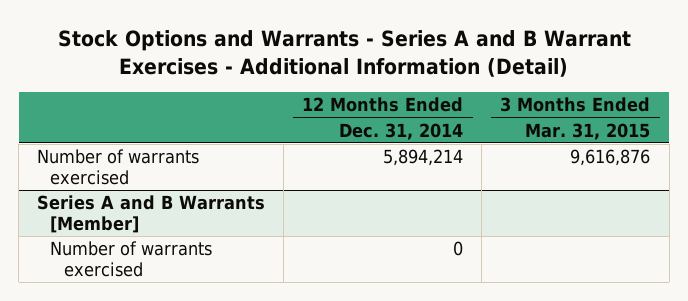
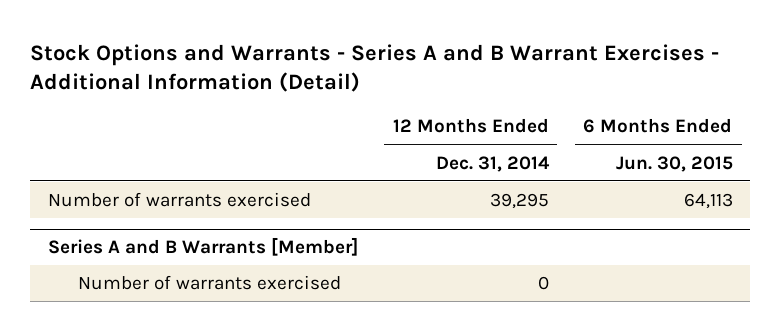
- | 12 Months Ended Dec. 31, 2014 | 3 Months Ended Mar. 31, 2015
+ | 12 Months Ended Dec. 31, 2014 | 6 Months Ended Jun. 30, 2015
- Number of warrants exercised | 5,894,214 | 9,616,876
+ Number of warrants exercised | 39,295 | 64,113

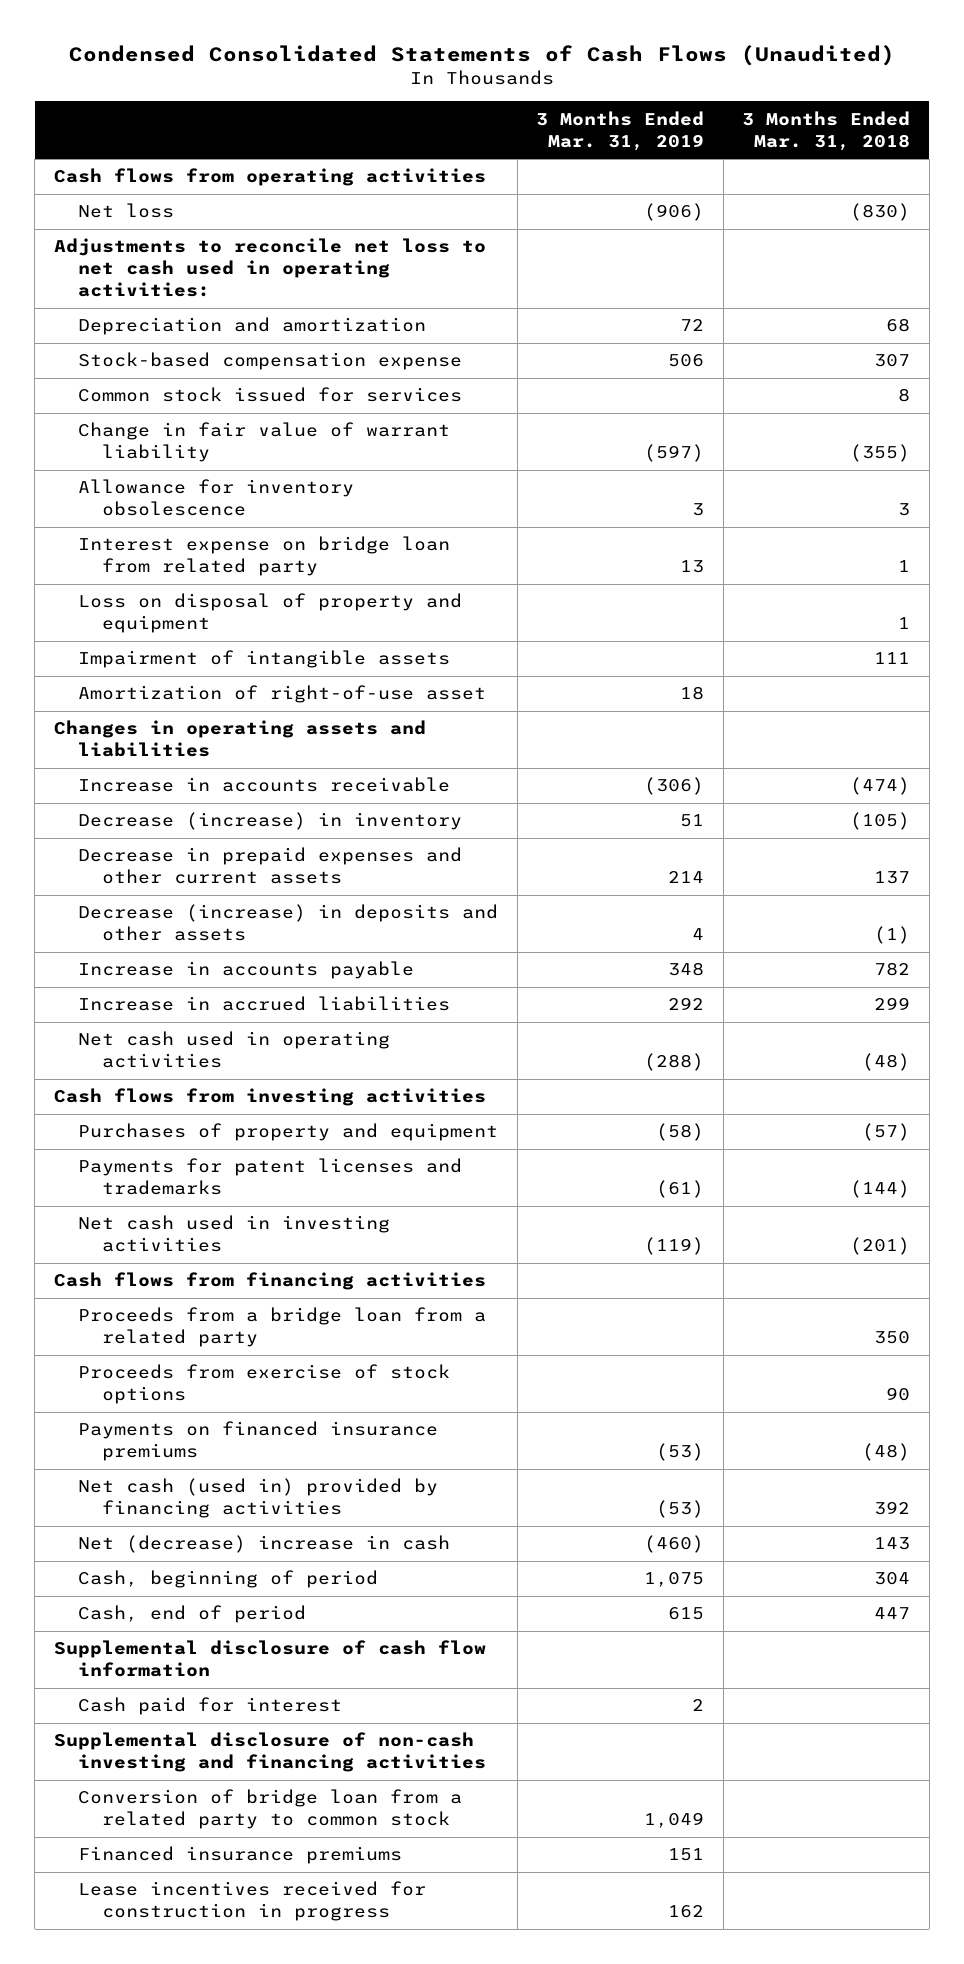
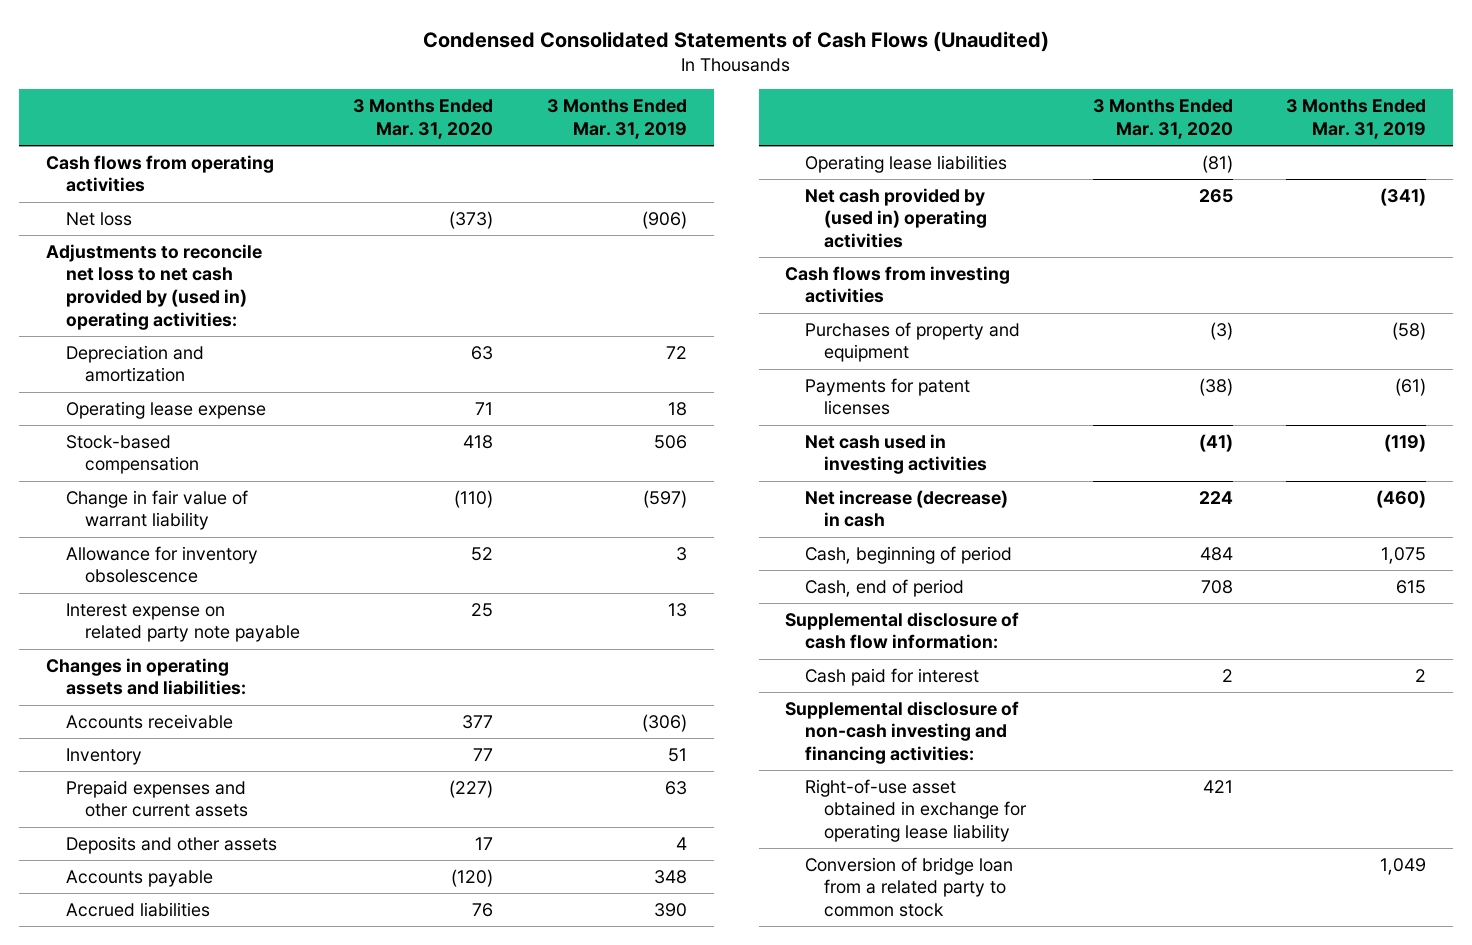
- | 3 Months Ended Mar. 31, 2019 | 3 Months Ended Mar. 31, 2018
+ | 3 Months Ended Mar. 31, 2020 | 3 Months Ended Mar. 31, 2019
- Adjustments to reconcile net loss to net cash used in operating activities:
+ Adjustments to reconcile net loss to net cash provided by (used in) operating activities:
- Stock-based compensation expense | 506 | 307
- Common stock issued for services | | 8
+ Operating lease expense | 71 | 18
+ Stock-based compensation | 418 | 506
- Interest expense on bridge loan from related party | 13 | 1
- Loss on disposal of property and equipment | | 1
- Impairment of intangible assets | | 111
- Amortization of right-of-use asset | 18 |
- Changes in operating assets and liabilities
- Increase in accounts receivable | (306) | (474)
- Decrease (increase) in inventory | 51 | (105)
- Decrease in prepaid expenses and other current assets | 214 | 137
- Decrease (increase) in deposits and other assets | 4 | (1)
- Increase in accounts payable | 348 | 782
- Increase in accrued liabilities | 292 | 299
- Net cash used in operating activities | (288) | (48)
+ Interest expense on related party note payable | 25 | 13
+ Changes in operating assets and liabilities:
+ Accounts receivable | 377 | (306)
+ Inventory | 77 | 51
+ Prepaid expenses and other current assets | (227) | 63
+ Deposits and other assets | 17 | 4
+ Accounts payable | (120) | 348
+ Accrued liabilities | 76 | 390
+ Operating lease liabilities | (81) |
+ Net cash provided by (used in) operating activities | 265 | (341)
- Payments for patent licenses and trademarks | (61) | (144)
+ Payments for patent licenses | (38) | (61)
- Cash flows from financing activities
- Proceeds from a bridge loan from a related party | | 350
- Proceeds from exercise of stock options | | 90
- Payments on financed insurance premiums | (53) | (48)
- Net cash (used in) provided by financing activities | (53) | 392
- Net (decrease) increase in cash | (460) | 143
+ Net increase (decrease) in cash | 224 | (460)
- Supplemental disclosure of cash flow information
+ Supplemental disclosure of cash flow information:
- Supplemental disclosure of non-cash investing and financing activities
+ Supplemental disclosure of non-cash investing and financing activities:
+ Right-of-use asset obtained in exchange for operating lease liability | 421 |
- Financed insurance premiums | 151 |
- Lease incentives received for construction in progress | 162 |

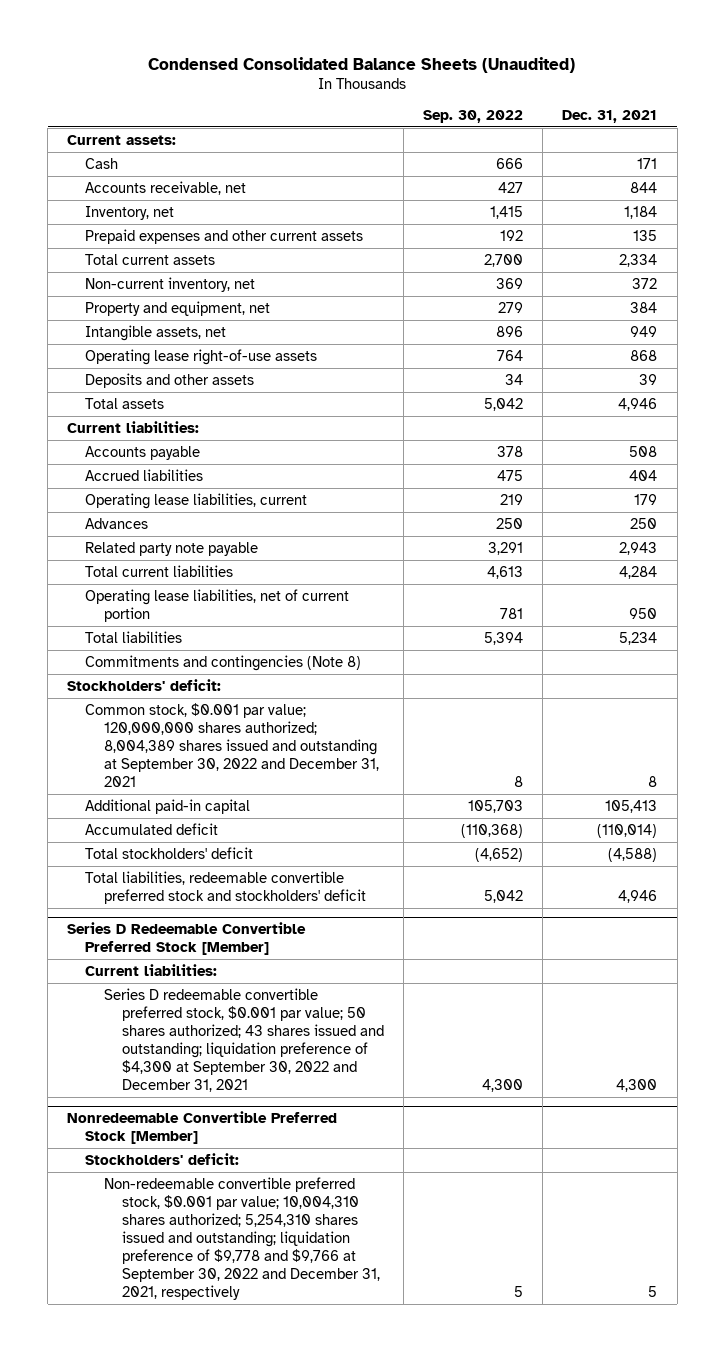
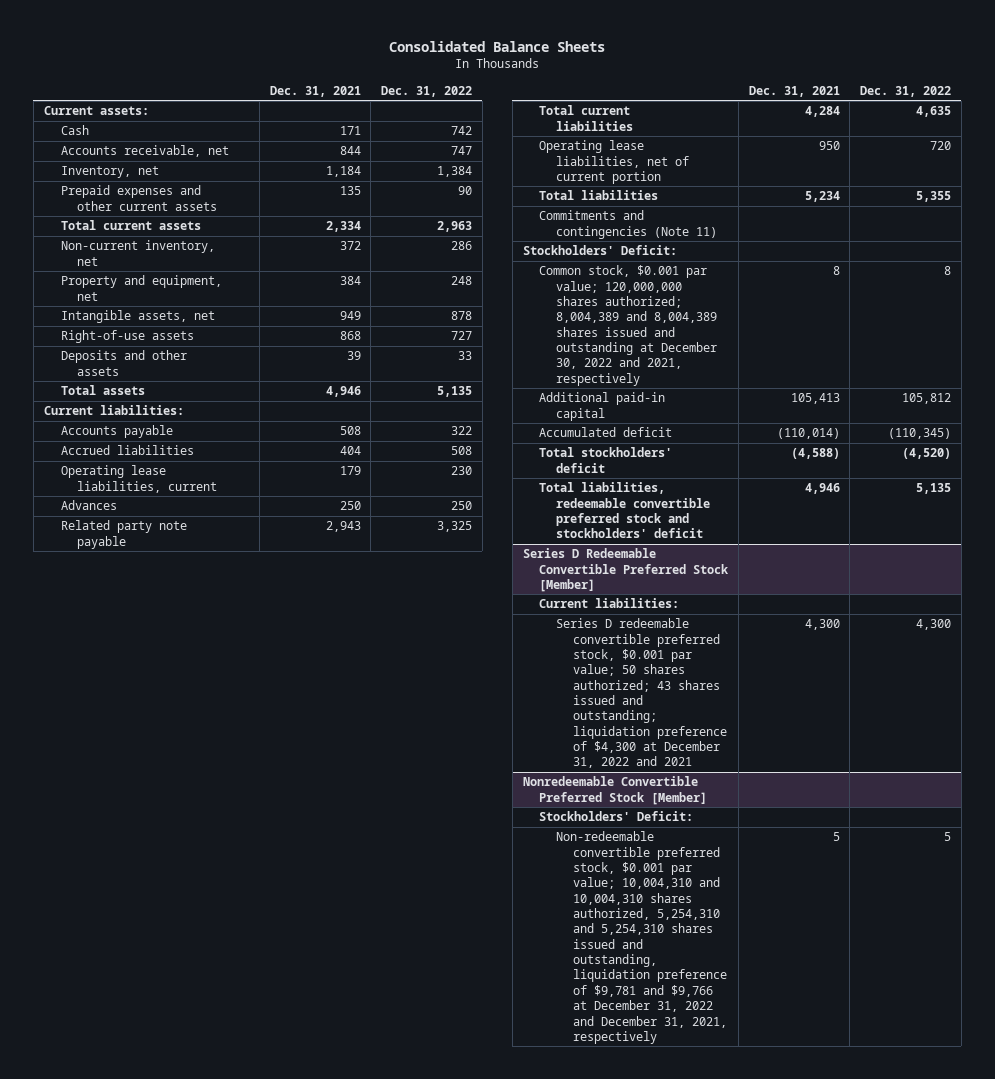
- Condensed Consolidated Balance Sheets (Unaudited)
+ Consolidated Balance Sheets
- | Sep. 30, 2022 | Dec. 31, 2021
+ | Dec. 31, 2021 | Dec. 31, 2022
- Operating lease right-of-use assets | 764 | 868
+ Right-of-use assets | 868 | 727
- Commitments and contingencies (Note 8)
- Stockholders' deficit:
- Common stock, $0.001 par value; 120,000,000 shares authorized; 8,004,389 shares issued and outstanding at September 30, 2022 and December 31, 2021 | 8 | 8
+ Commitments and contingencies (Note 11)
+ Stockholders' Deficit:
+ Common stock, $0.001 par value; 120,000,000 shares authorized; 8,004,389 and 8,004,389 shares issued and outstanding at December 30, 2022 and 2021, respectively | 8 | 8
@ Series D Redeemable Convertible Preferred Stock [Member]
- Series D redeemable convertible preferred stock, $0.001 par value; 50 shares authorized; 43 shares issued and outstanding; liquidation preference of $4,300 at September 30, 2022 and December 31, 2021 | 4,300 | 4,300
+ Series D redeemable convertible preferred stock, $0.001 par value; 50 shares authorized; 43 shares issued and outstanding; liquidation preference of $4,300 at December 31, 2022 and 2021 | 4,300 | 4,300
@ Nonredeemable Convertible Preferred Stock [Member]
- Stockholders' deficit:
- Non-redeemable convertible preferred stock, $0.001 par value; 10,004,310 shares authorized; 5,254,310 shares issued and outstanding; liquidation preference of $9,778 and $9,766 at September 30, 2022 and December 31, 2021, respectively | 5 | 5
+ Stockholders' Deficit:
+ Non-redeemable convertible preferred stock, $0.001 par value; 10,004,310 and 10,004,310 shares authorized, 5,254,310 and 5,254,310 shares issued and outstanding, liquidation preference of $9,781 and $9,766 at December 31, 2022 and December 31, 2021, respectively | 5 | 5

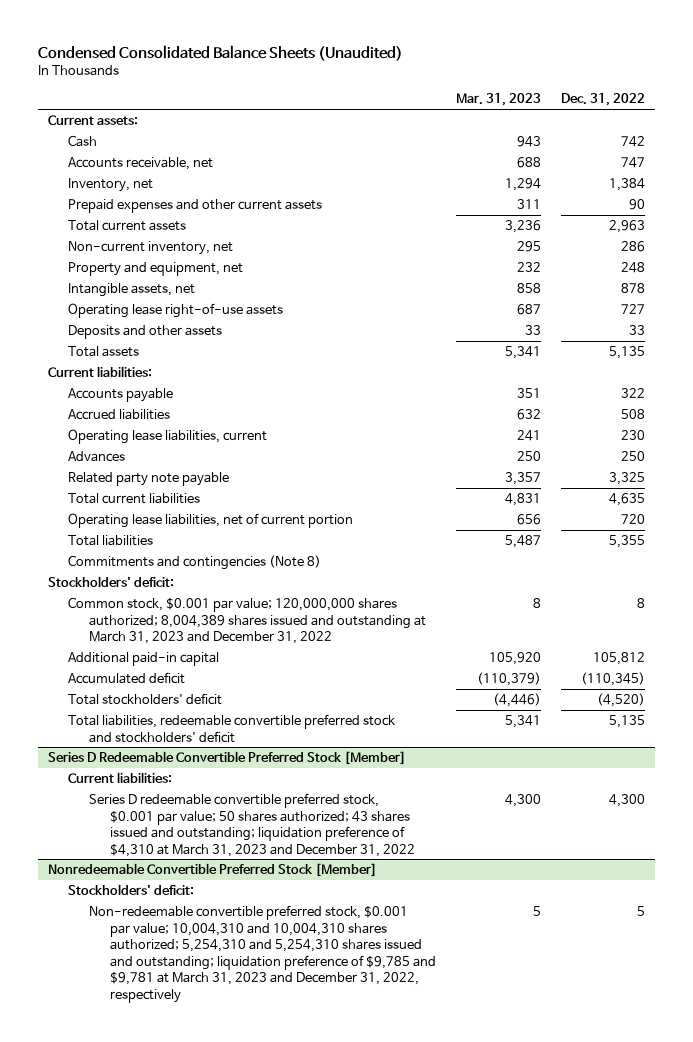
- Consolidated Balance Sheets
+ Condensed Consolidated Balance Sheets (Unaudited)
- | Dec. 31, 2021 | Dec. 31, 2022
+ | Mar. 31, 2023 | Dec. 31, 2022
- Right-of-use assets | 868 | 727
+ Operating lease right-of-use assets | 687 | 727
- Commitments and contingencies (Note 11)
- Stockholders' Deficit:
- Common stock, $0.001 par value; 120,000,000 shares authorized; 8,004,389 and 8,004,389 shares issued and outstanding at December 30, 2022 and 2021, respectively | 8 | 8
+ Commitments and contingencies (Note 8)
+ Stockholders' deficit:
+ Common stock, $0.001 par value; 120,000,000 shares authorized; 8,004,389 shares issued and outstanding at March 31, 2023 and December 31, 2022 | 8 | 8
@ Series D Redeemable Convertible Preferred Stock [Member]
- Series D redeemable convertible preferred stock, $0.001 par value; 50 shares authorized; 43 shares issued and outstanding; liquidation preference of $4,300 at December 31, 2022 and 2021 | 4,300 | 4,300
+ Series D redeemable convertible preferred stock, $0.001 par value; 50 shares authorized; 43 shares issued and outstanding; liquidation preference of $4,310 at March 31, 2023 and December 31, 2022 | 4,300 | 4,300
@ Nonredeemable Convertible Preferred Stock [Member]
- Stockholders' Deficit:
- Non-redeemable convertible preferred stock, $0.001 par value; 10,004,310 and 10,004,310 shares authorized, 5,254,310 and 5,254,310 shares issued and outstanding, liquidation preference of $9,781 and $9,766 at December 31, 2022 and December 31, 2021, respectively | 5 | 5
+ Stockholders' deficit:
+ Non-redeemable convertible preferred stock, $0.001 par value; 10,004,310 and 10,004,310 shares authorized; 5,254,310 and 5,254,310 shares issued and outstanding; liquidation preference of $9,785 and $9,781 at March 31, 2023 and December 31, 2022, respectively | 5 | 5

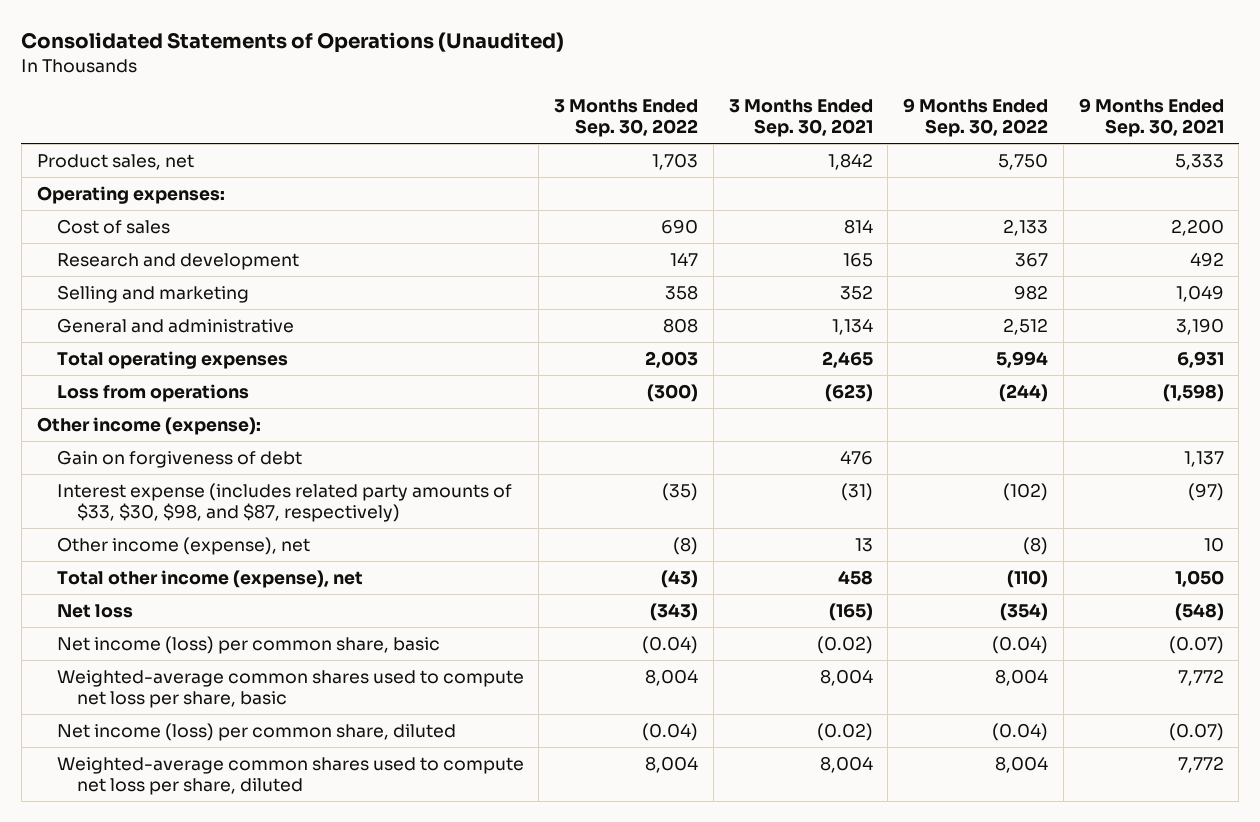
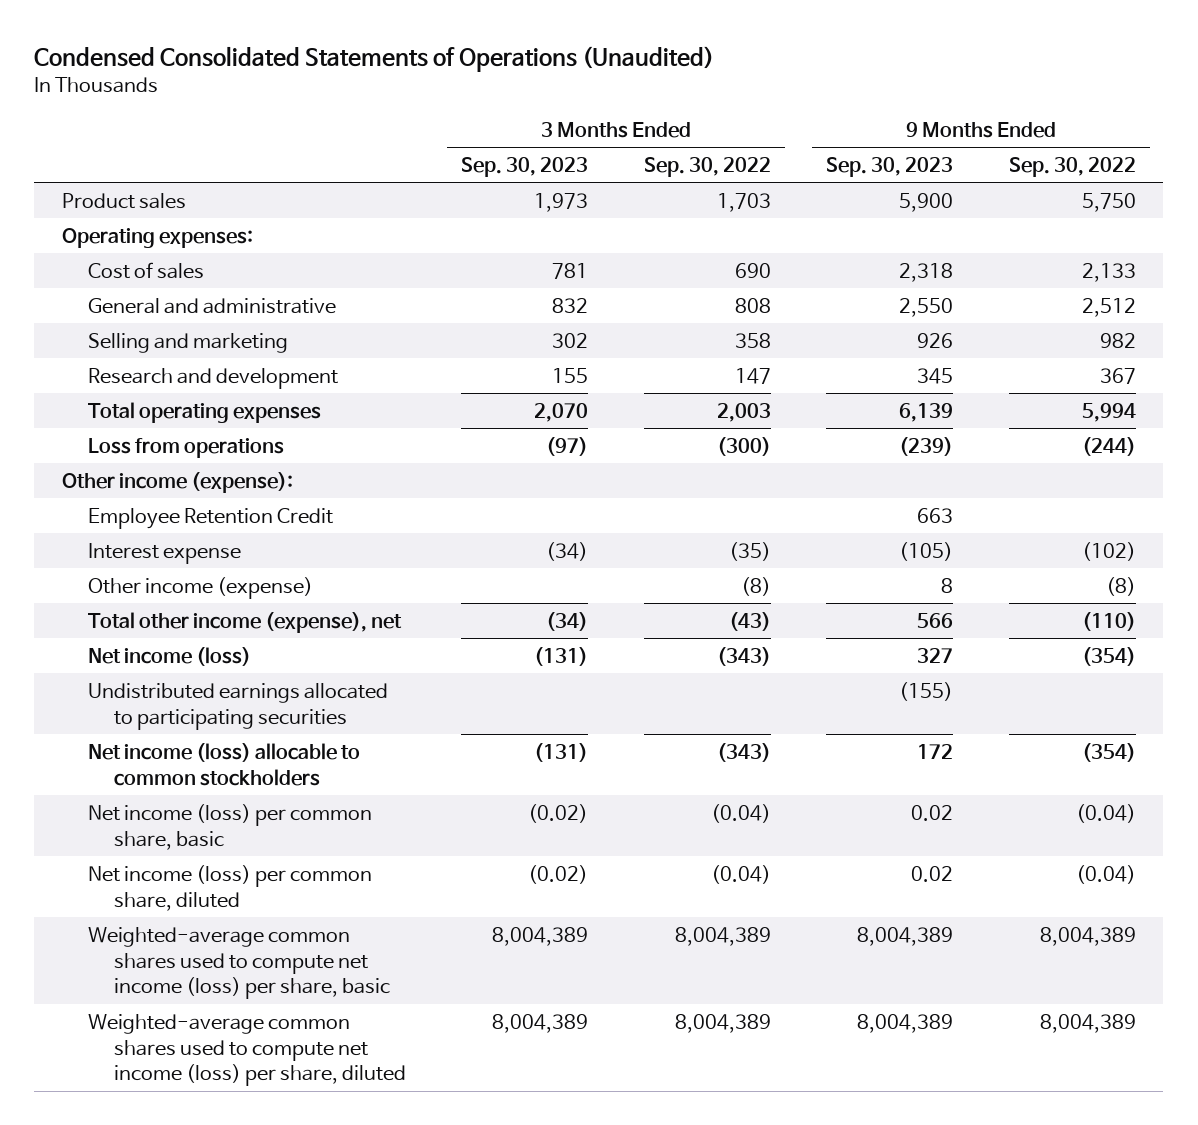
- Consolidated Statements of Operations (Unaudited)
+ Condensed Consolidated Statements of Operations (Unaudited)
- | 3 Months Ended Sep. 30, 2022 | 3 Months Ended Sep. 30, 2021 | 9 Months Ended Sep. 30, 2022 | 9 Months Ended Sep. 30, 2021
+ | 3 Months Ended Sep. 30, 2023 | 3 Months Ended Sep. 30, 2022 | 9 Months Ended Sep. 30, 2023 | 9 Months Ended Sep. 30, 2022
- Product sales, net | 1,703 | 1,842 | 5,750 | 5,333
+ Product sales | 1,973 | 1,703 | 5,900 | 5,750
moved down: Selling and marketing | 302 | 358 | 926 | 982
moved down: Research and development | 155 | 147 | 345 | 367
- Gain on forgiveness of debt | | 476 | | 1,137
- Interest expense (includes related party amounts of $33, $30, $98, and $87, respectively) | (35) | (31) | (102) | (97)
- Other income (expense), net | (8) | 13 | (8) | 10
+ Employee Retention Credit | | | 663 |
+ Interest expense | (34) | (35) | (105) | (102)
+ Other income (expense) | | (8) | 8 | (8)
- Net loss | (343) | (165) | (354) | (548)
+ Net income (loss) | (131) | (343) | 327 | (354)
+ Undistributed earnings allocated to participating securities | | | (155) |
+ Net income (loss) allocable to common stockholders | (131) | (343) | 172 | (354)
- Weighted-average common shares used to compute net loss per share, basic | 8,004 | 8,004 | 8,004 | 7,772
- Weighted-average common shares used to compute net loss per share, diluted | 8,004 | 8,004 | 8,004 | 7,772
+ Weighted-average common shares used to compute net income (loss) per share, basic | 8,004,389 | 8,004,389 | 8,004,389 | 8,004,389
+ Weighted-average common shares used to compute net income (loss) per share, diluted | 8,004,389 | 8,004,389 | 8,004,389 | 8,004,389

